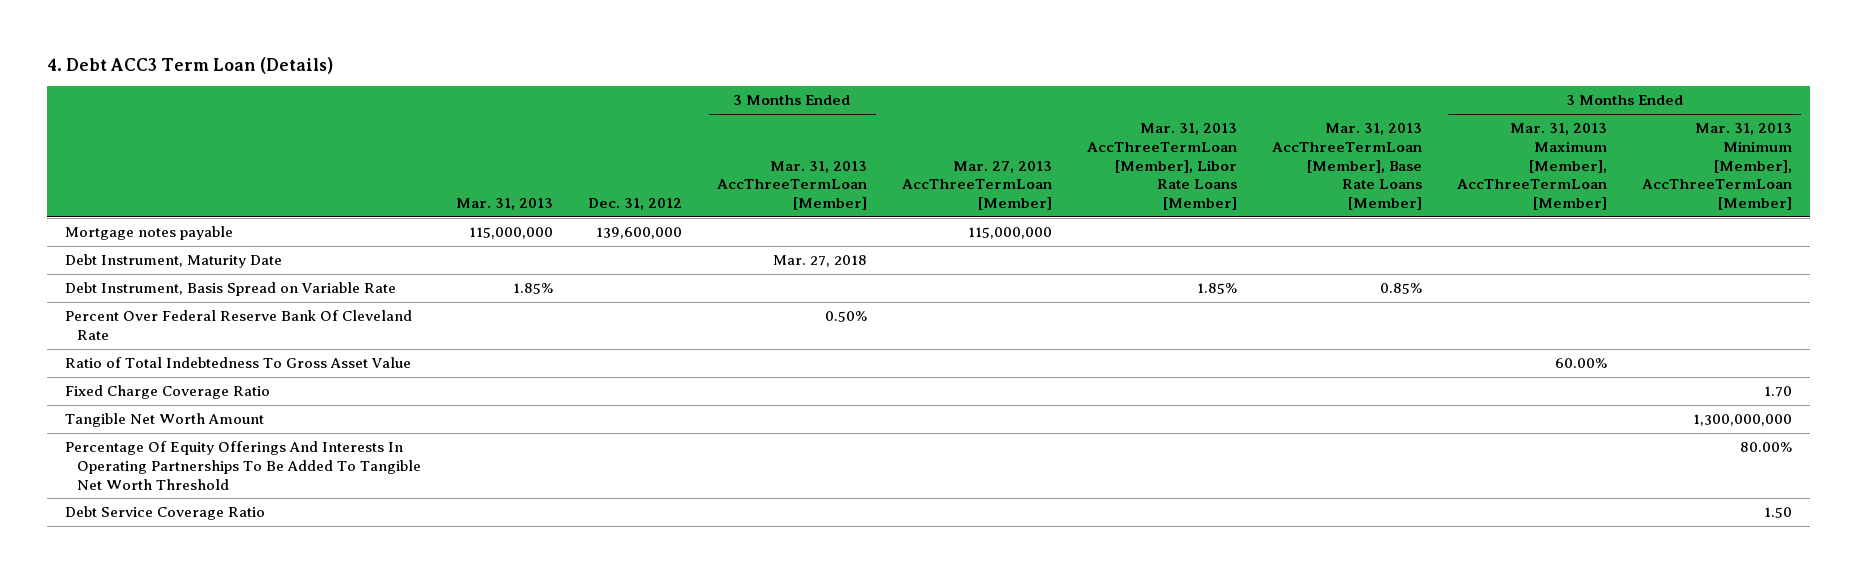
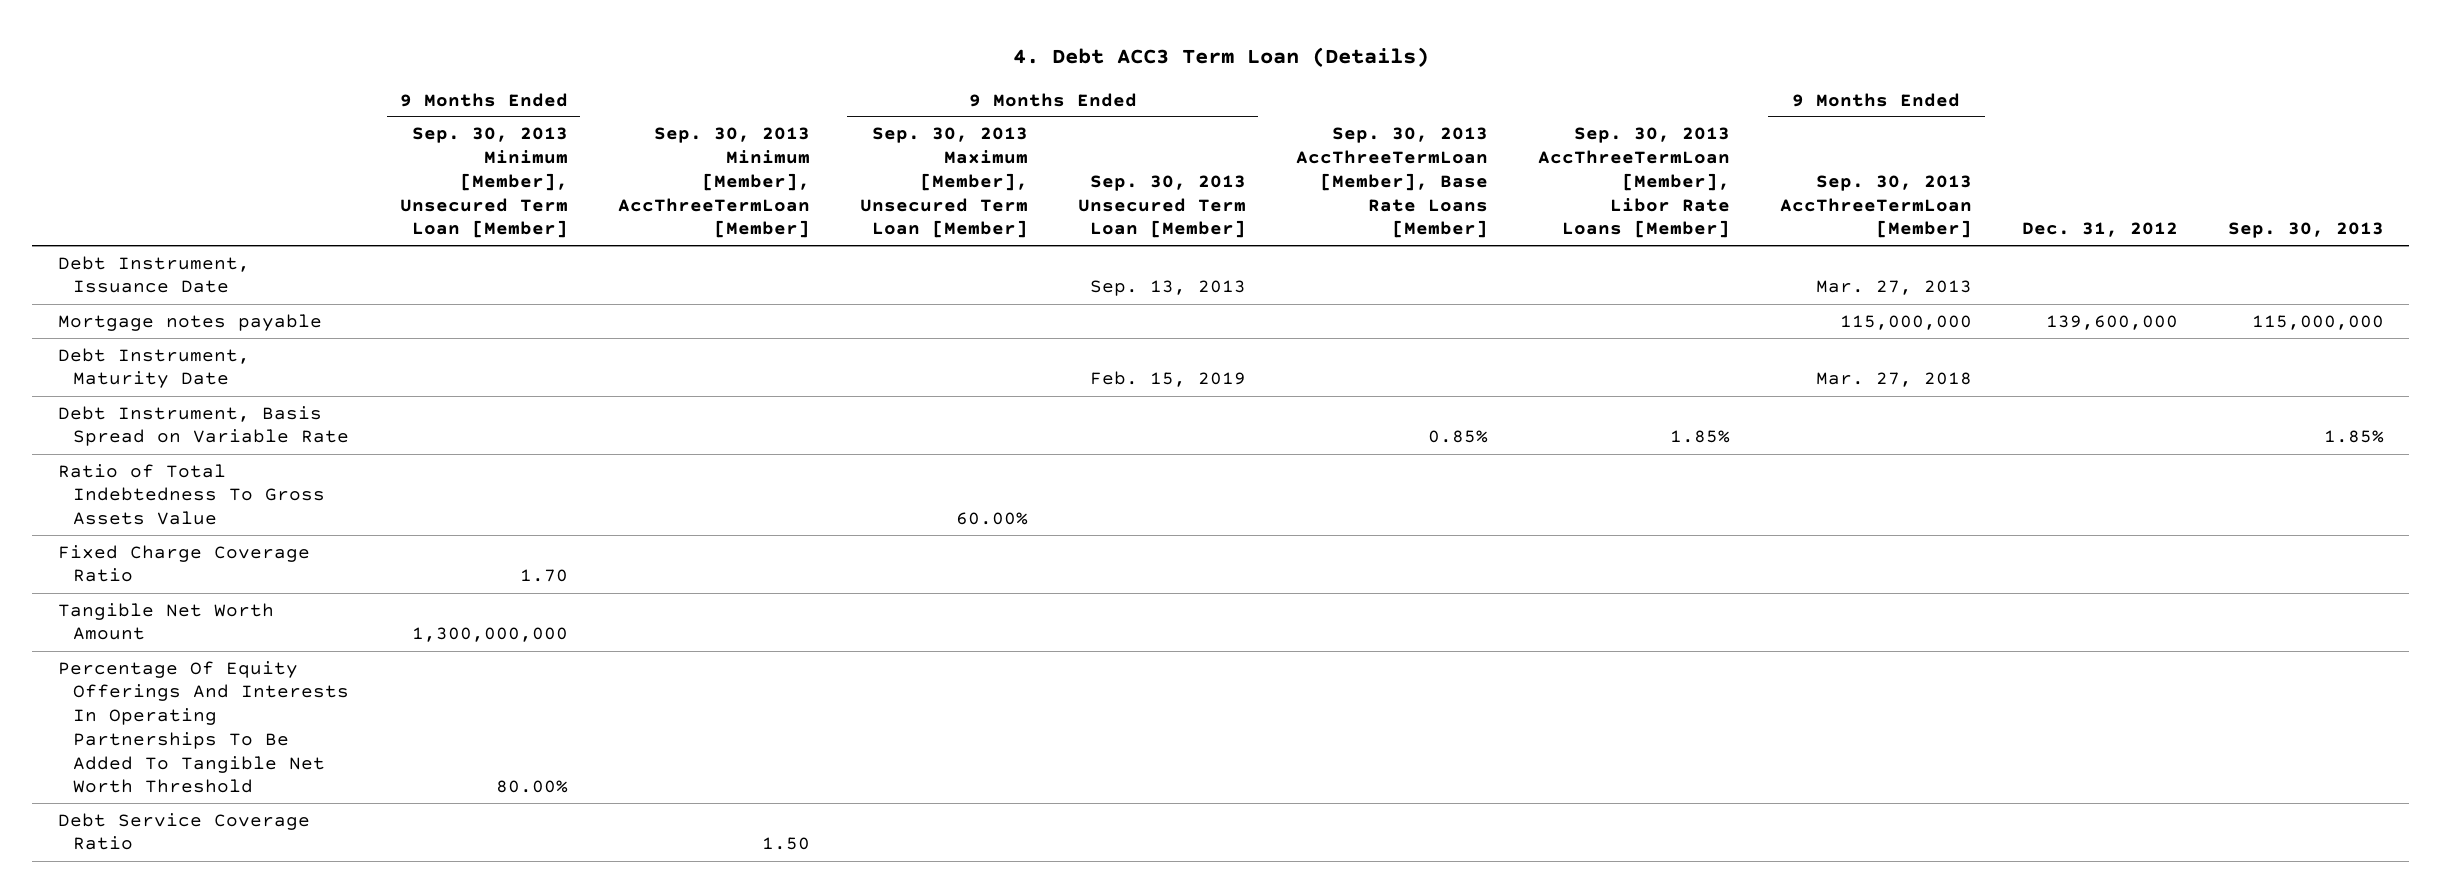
- | Mar. 31, 2013 | Dec. 31, 2012 | 3 Months Ended Mar. 31, 2013 AccThreeTermLoan [Member] | Mar. 27, 2013 AccThreeTermLoan [Member] | Mar. 31, 2013 AccThreeTermLoan [Member], Libor Rate Loans [Member] | Mar. 31, 2013 AccThreeTermLoan [Member], Base Rate Loans [Member] | 3 Months Ended Mar. 31, 2013 Maximum [Member], AccThreeTermLoan [Member] | 3 Months Ended Mar. 31, 2013 Minimum [Member], AccThreeTermLoan [Member]
+ | 9 Months Ended Sep. 30, 2013 Minimum [Member], Unsecured Term Loan [Member] | Sep. 30, 2013 Minimum [Member], AccThreeTermLoan [Member] | 9 Months Ended Sep. 30, 2013 Maximum [Member], Unsecured Term Loan [Member] | 9 Months Ended Sep. 30, 2013 Unsecured Term Loan [Member] | Sep. 30, 2013 AccThreeTermLoan [Member], Base Rate Loans [Member] | Sep. 30, 2013 AccThreeTermLoan [Member], Libor Rate Loans [Member] | 9 Months Ended Sep. 30, 2013 AccThreeTermLoan [Member] | Dec. 31, 2012 | Sep. 30, 2013
+ Debt Instrument, Issuance Date | | | | Sep. 13, 2013 | | | Mar. 27, 2013 | |
- Percent Over Federal Reserve Bank Of Cleveland Rate | | | 0.50% | | | | |
- Ratio of Total Indebtedness To Gross Asset Value | | | | | | | 60.00% |
+ Ratio of Total Indebtedness To Gross Assets Value | | | 60.00% | | | | | |

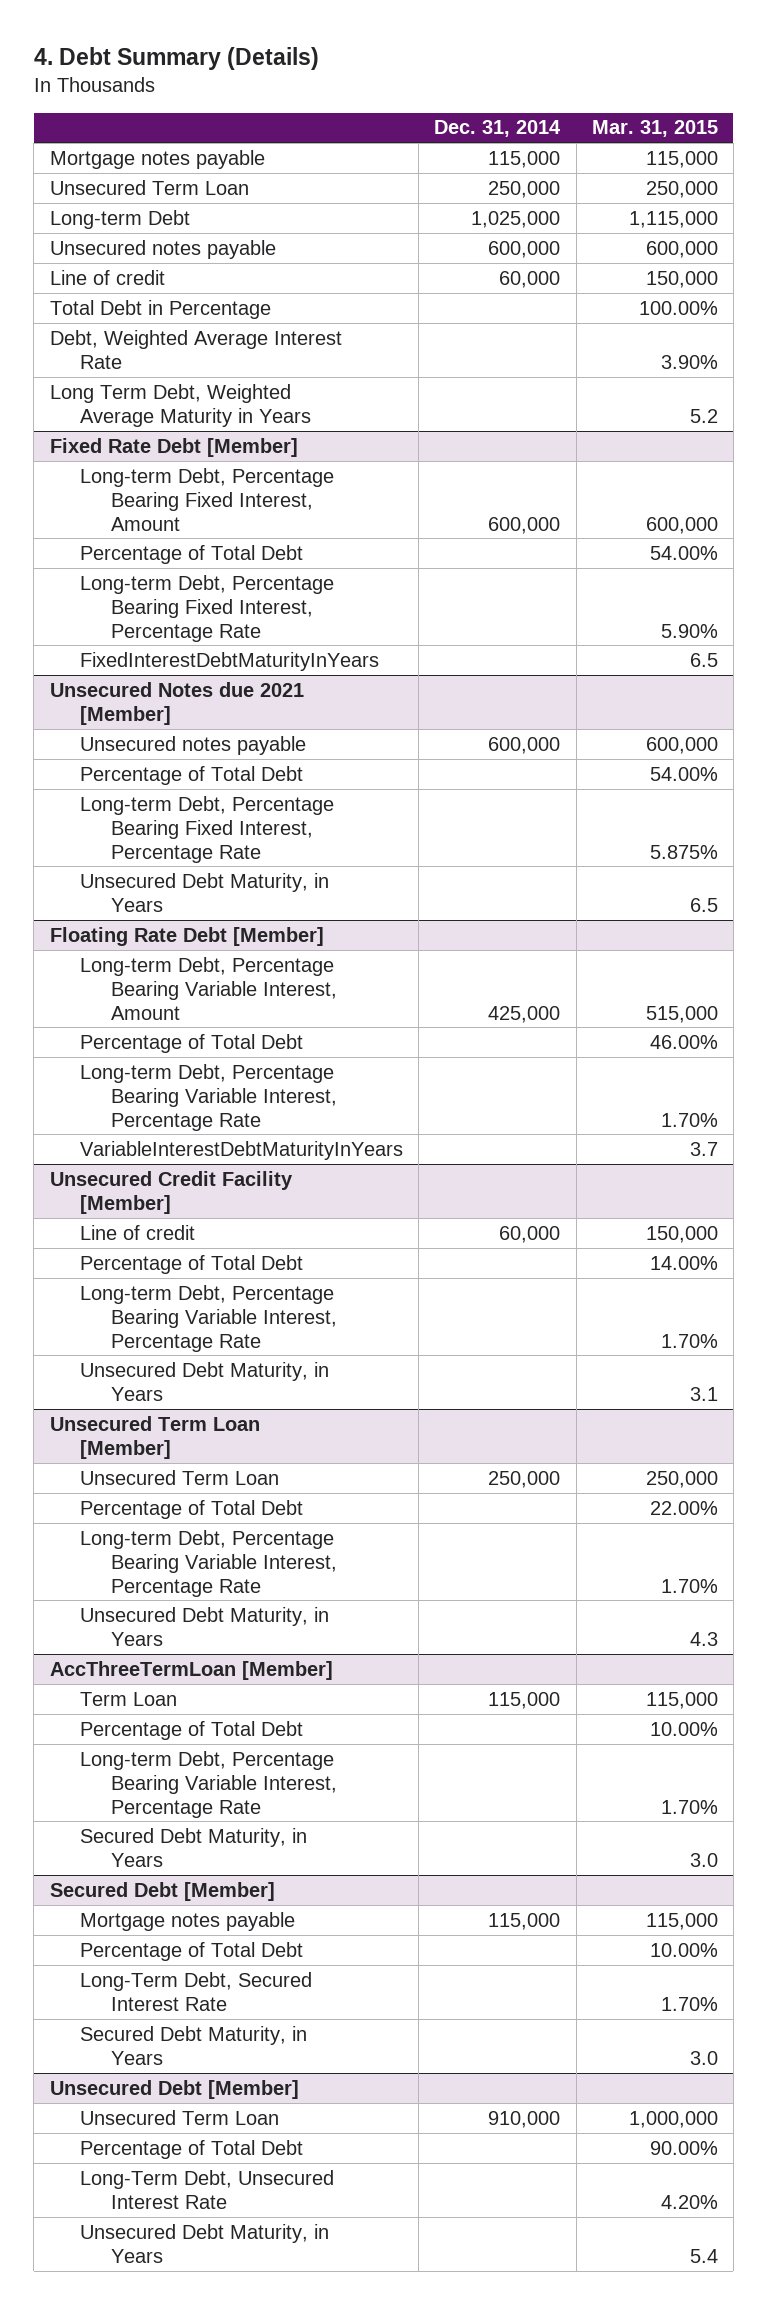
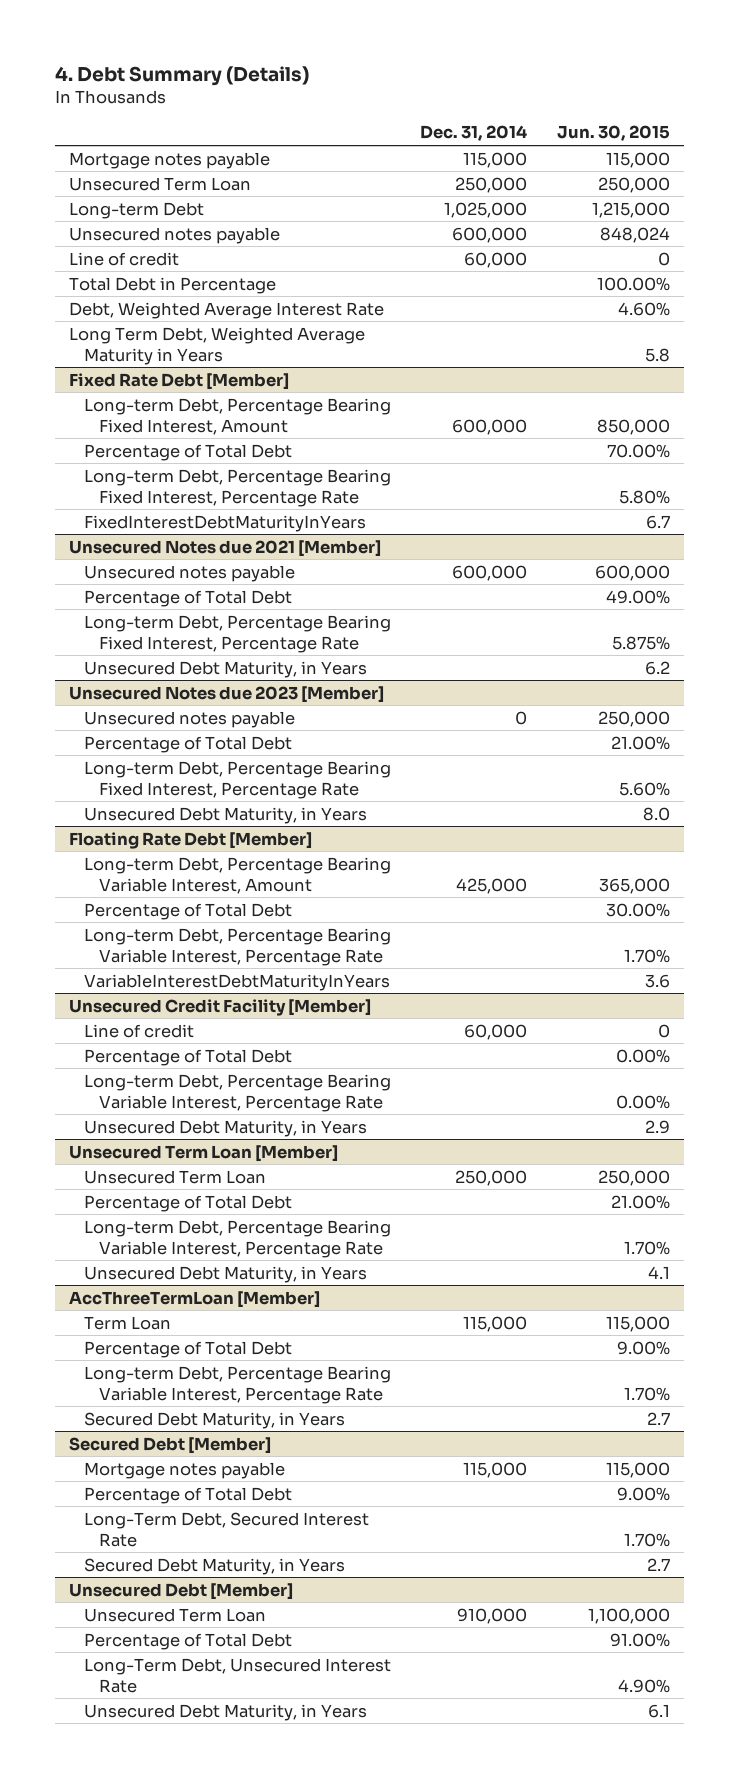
- | Dec. 31, 2014 | Mar. 31, 2015
+ | Dec. 31, 2014 | Jun. 30, 2015
+ Unsecured Notes due 2023 [Member]
+ Unsecured notes payable | 0 | 250,000
+ Percentage of Total Debt | | 21.00%
+ Long-term Debt, Percentage Bearing Fixed Interest, Percentage Rate | | 5.60%
+ Unsecured Debt Maturity, in Years | | 8.0

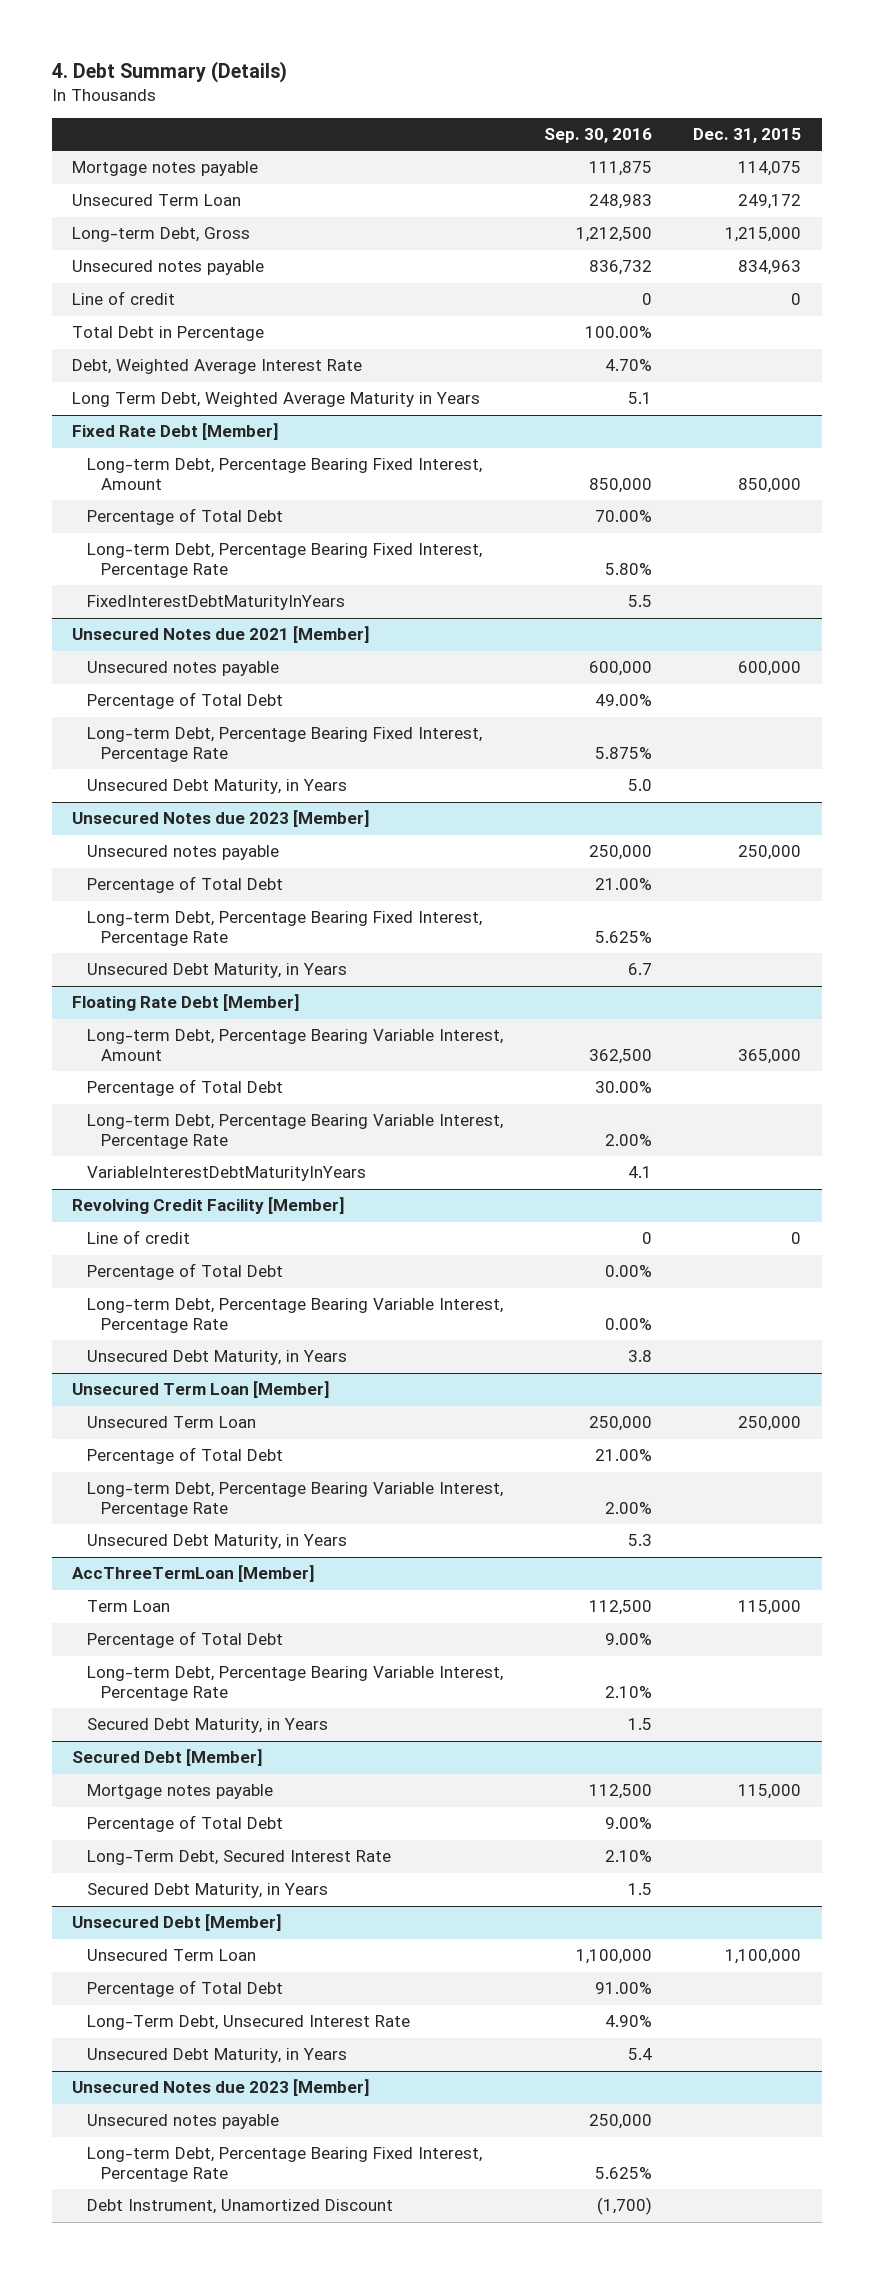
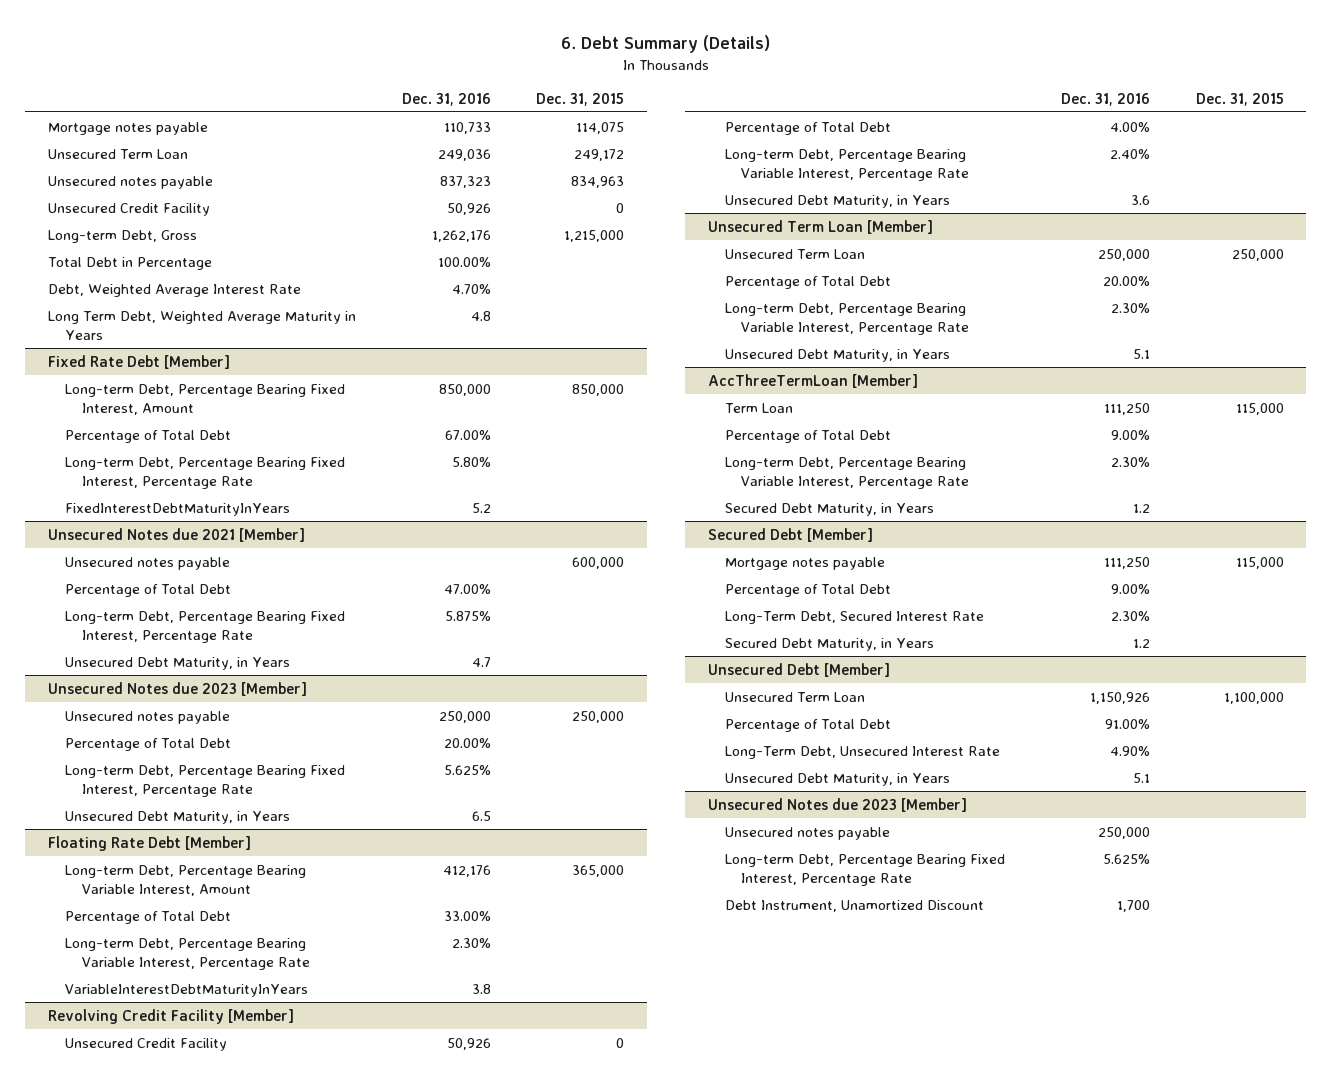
- 4. Debt Summary (Details)
+ 6. Debt Summary (Details)
- | Sep. 30, 2016 | Dec. 31, 2015
+ | Dec. 31, 2016 | Dec. 31, 2015
- Line of credit | 0 | 0
+ Unsecured Credit Facility | 50,926 | 0
moved down: Long-term Debt, Gross | 1,262,176 | 1,215,000
@ Revolving Credit Facility [Member]
- Line of credit | 0 | 0
+ Unsecured Credit Facility | 50,926 | 0

